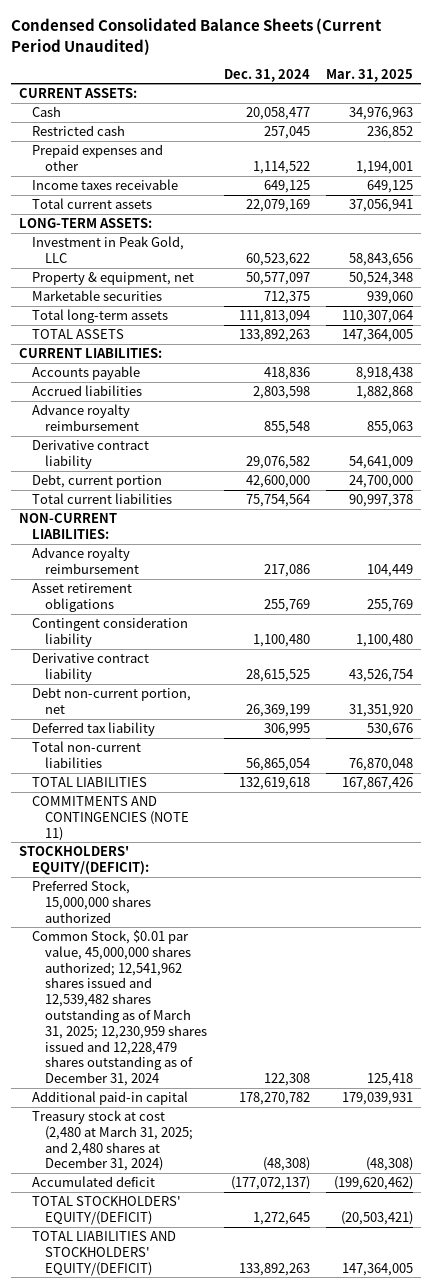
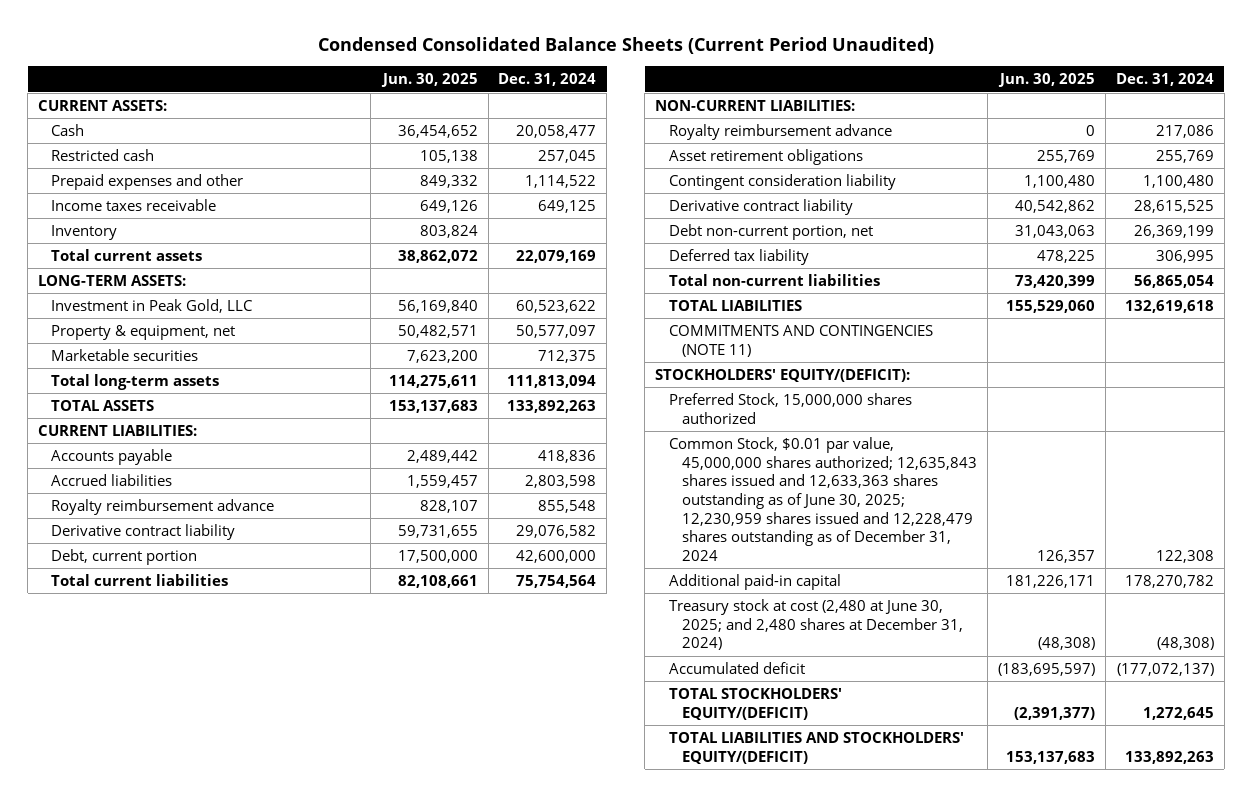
- | Dec. 31, 2024 | Mar. 31, 2025
+ | Jun. 30, 2025 | Dec. 31, 2024
+ Inventory | 803,824 |
- Advance royalty reimbursement | 855,548 | 855,063
+ Royalty reimbursement advance | 828,107 | 855,548
- Advance royalty reimbursement | 217,086 | 104,449
+ Royalty reimbursement advance | 0 | 217,086
- Common Stock, $0.01 par value, 45,000,000 shares authorized; 12,541,962 shares issued and 12,539,482 shares outstanding as of March 31, 2025; 12,230,959 shares issued and 12,228,479 shares outstanding as of December 31, 2024 | 122,308 | 125,418
+ Common Stock, $0.01 par value, 45,000,000 shares authorized; 12,635,843 shares issued and 12,633,363 shares outstanding as of June 30, 2025; 12,230,959 shares issued and 12,228,479 shares outstanding as of December 31, 2024 | 126,357 | 122,308
- Treasury stock at cost (2,480 at March 31, 2025; and 2,480 shares at December 31, 2024) | (48,308) | (48,308)
+ Treasury stock at cost (2,480 at June 30, 2025; and 2,480 shares at December 31, 2024) | (48,308) | (48,308)

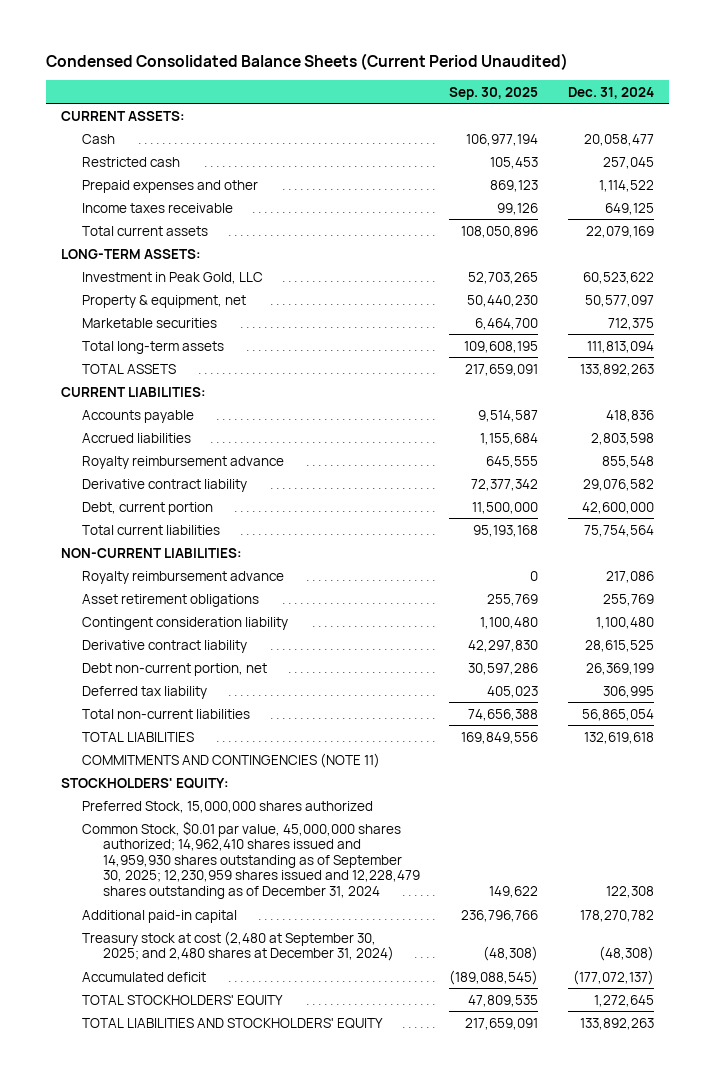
- | Jun. 30, 2025 | Dec. 31, 2024
+ | Sep. 30, 2025 | Dec. 31, 2024
- Inventory | 803,824 |
- STOCKHOLDERS' EQUITY/(DEFICIT):
+ STOCKHOLDERS' EQUITY:
- Common Stock, $0.01 par value, 45,000,000 shares authorized; 12,635,843 shares issued and 12,633,363 shares outstanding as of June 30, 2025; 12,230,959 shares issued and 12,228,479 shares outstanding as of December 31, 2024 | 126,357 | 122,308
+ Common Stock, $0.01 par value, 45,000,000 shares authorized; 14,962,410 shares issued and 14,959,930 shares outstanding as of September 30, 2025; 12,230,959 shares issued and 12,228,479 shares outstanding as of December 31, 2024 | 149,622 | 122,308
- Treasury stock at cost (2,480 at June 30, 2025; and 2,480 shares at December 31, 2024) | (48,308) | (48,308)
+ Treasury stock at cost (2,480 at September 30, 2025; and 2,480 shares at December 31, 2024) | (48,308) | (48,308)
- TOTAL STOCKHOLDERS' EQUITY/(DEFICIT) | (2,391,377) | 1,272,645
- TOTAL LIABILITIES AND STOCKHOLDERS' EQUITY/(DEFICIT) | 153,137,683 | 133,892,263
+ TOTAL STOCKHOLDERS' EQUITY | 47,809,535 | 1,272,645
+ TOTAL LIABILITIES AND STOCKHOLDERS' EQUITY | 217,659,091 | 133,892,263

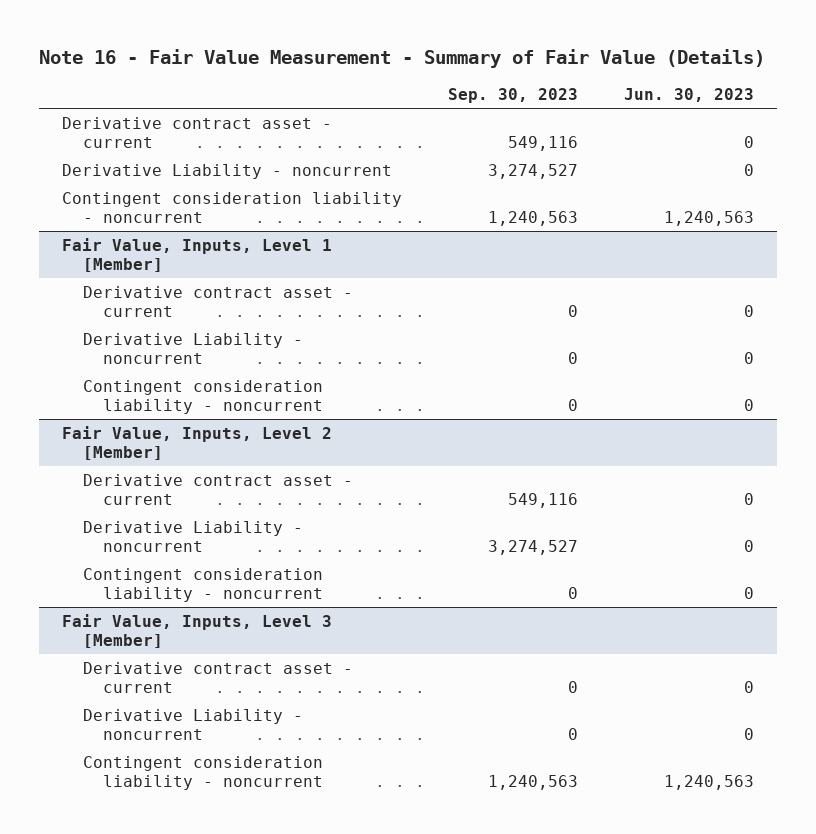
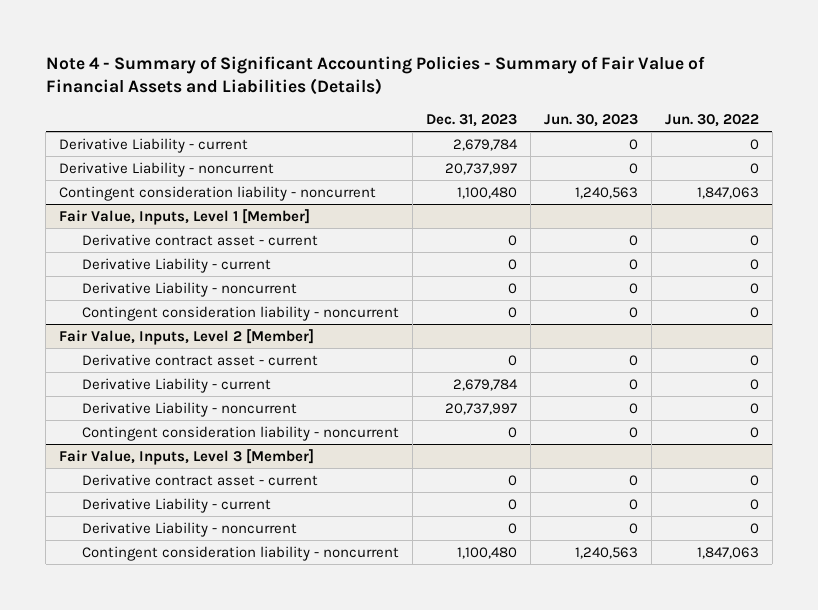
- Note 16 - Fair Value Measurement - Summary of Fair Value (Details)
+ Note 4 - Summary of Significant Accounting Policies - Summary of Fair Value of Financial Assets and Liabilities (Details)
- | Sep. 30, 2023 | Jun. 30, 2023
+ | Dec. 31, 2023 | Jun. 30, 2023 | Jun. 30, 2022
- Derivative contract asset - current | 549,116 | 0
+ Derivative Liability - current | 2,679,784 | 0 | 0
@ Fair Value, Inputs, Level 1 [Member]
+ Derivative Liability - current | 0 | 0 | 0
@ Fair Value, Inputs, Level 2 [Member]
+ Derivative Liability - current | 2,679,784 | 0 | 0
@ Fair Value, Inputs, Level 3 [Member]
+ Derivative Liability - current | 0 | 0 | 0

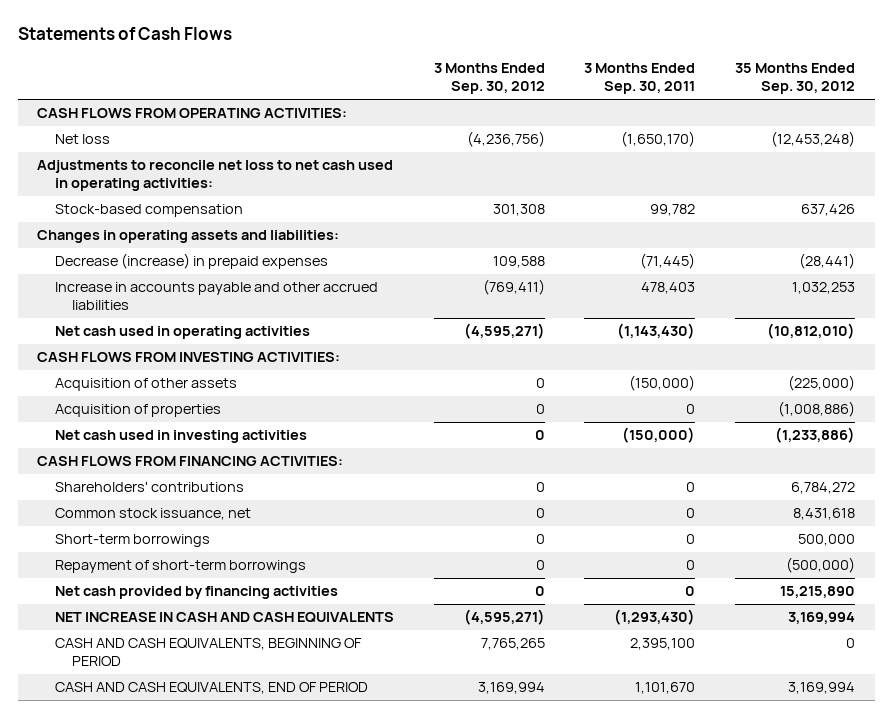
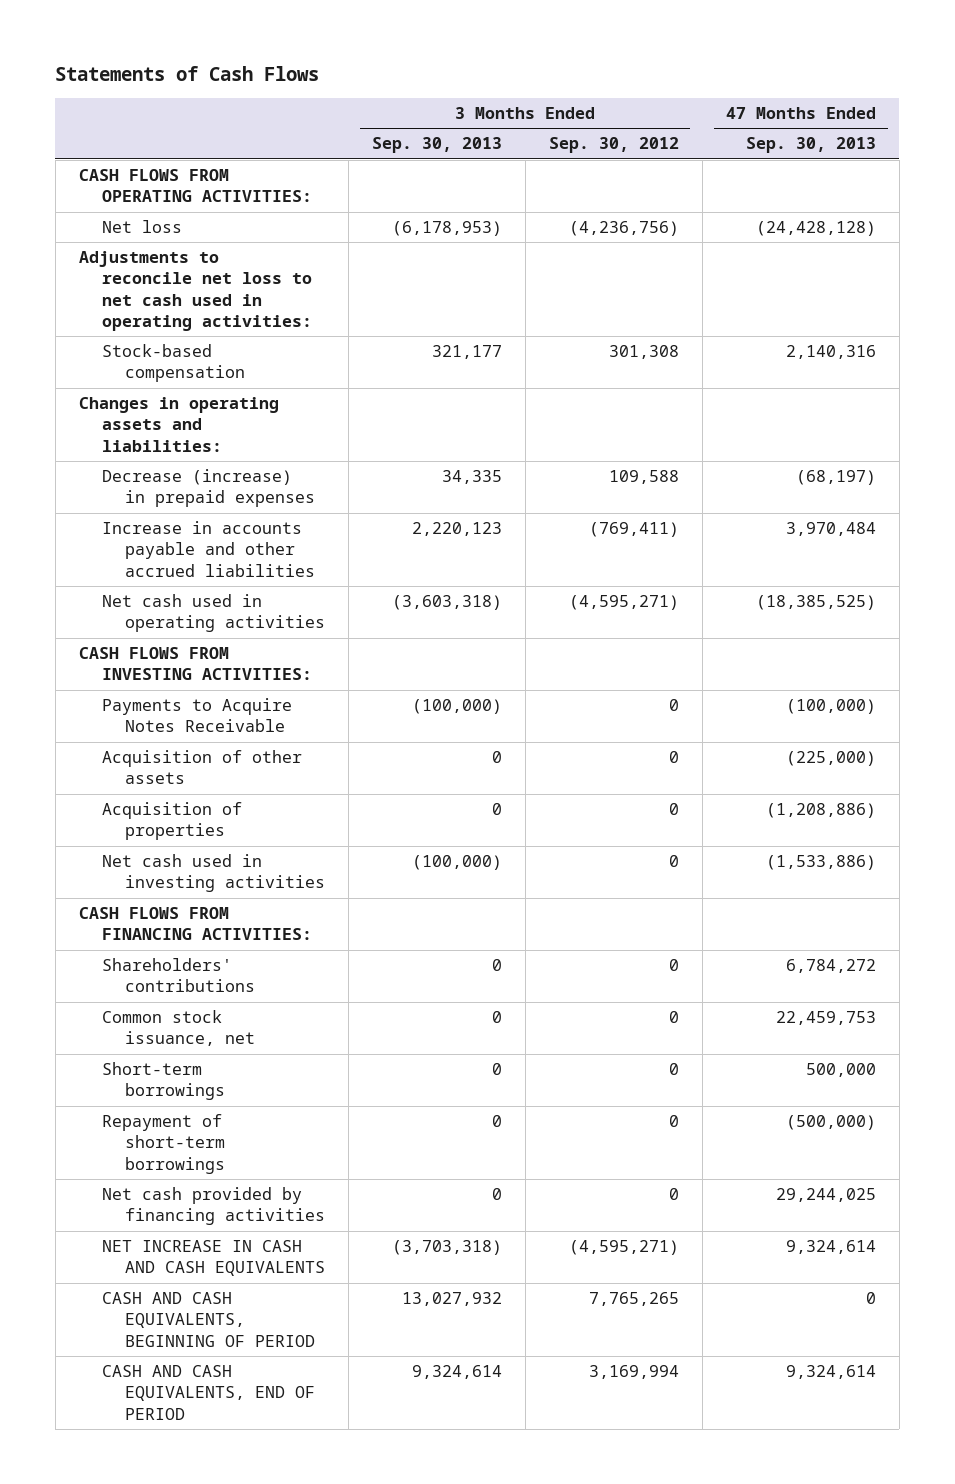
- | 3 Months Ended Sep. 30, 2012 | 3 Months Ended Sep. 30, 2011 | 35 Months Ended Sep. 30, 2012
+ | 3 Months Ended Sep. 30, 2013 | 3 Months Ended Sep. 30, 2012 | 47 Months Ended Sep. 30, 2013
+ Payments to Acquire Notes Receivable | (100,000) | 0 | (100,000)

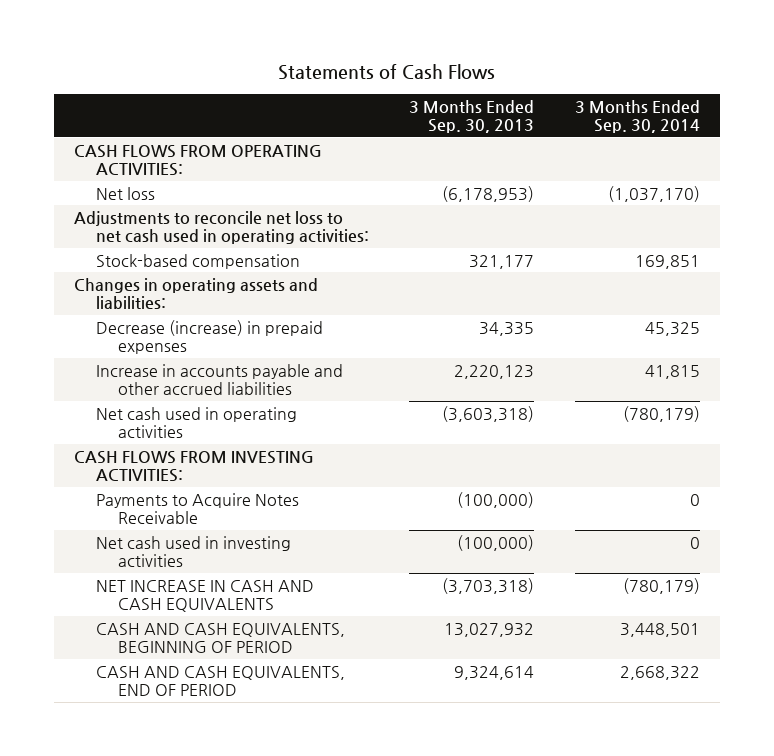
- | 3 Months Ended Sep. 30, 2013 | 3 Months Ended Sep. 30, 2012 | 47 Months Ended Sep. 30, 2013
+ | 3 Months Ended Sep. 30, 2013 | 3 Months Ended Sep. 30, 2014
- Acquisition of other assets | 0 | 0 | (225,000)
- Acquisition of properties | 0 | 0 | (1,208,886)
- CASH FLOWS FROM FINANCING ACTIVITIES:
- Shareholders' contributions | 0 | 0 | 6,784,272
- Common stock issuance, net | 0 | 0 | 22,459,753
- Short-term borrowings | 0 | 0 | 500,000
- Repayment of short-term borrowings | 0 | 0 | (500,000)
- Net cash provided by financing activities | 0 | 0 | 29,244,025

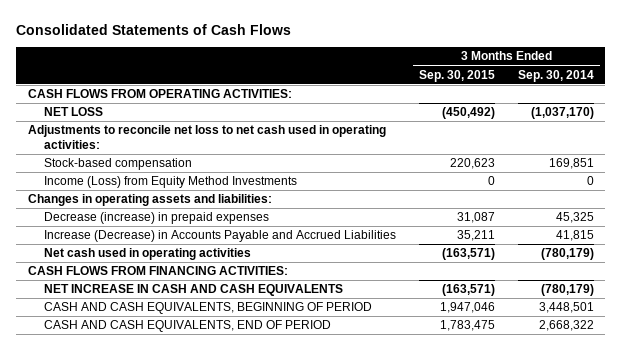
- Statements of Cash Flows
+ Consolidated Statements of Cash Flows
- | 3 Months Ended Sep. 30, 2013 | 3 Months Ended Sep. 30, 2014
+ | 3 Months Ended Sep. 30, 2015 | 3 Months Ended Sep. 30, 2014
- Net loss | (6,178,953) | (1,037,170)
+ NET LOSS | (450,492) | (1,037,170)
+ Income (Loss) from Equity Method Investments | 0 | 0
- Increase in accounts payable and other accrued liabilities | 2,220,123 | 41,815
+ Increase (Decrease) in Accounts Payable and Accrued Liabilities | 35,211 | 41,815
- CASH FLOWS FROM INVESTING ACTIVITIES:
- Payments to Acquire Notes Receivable | (100,000) | 0
- Net cash used in investing activities | (100,000) | 0
+ CASH FLOWS FROM FINANCING ACTIVITIES:

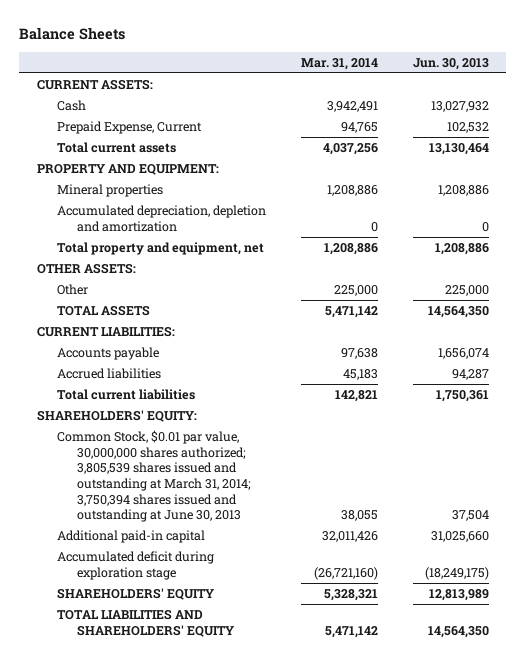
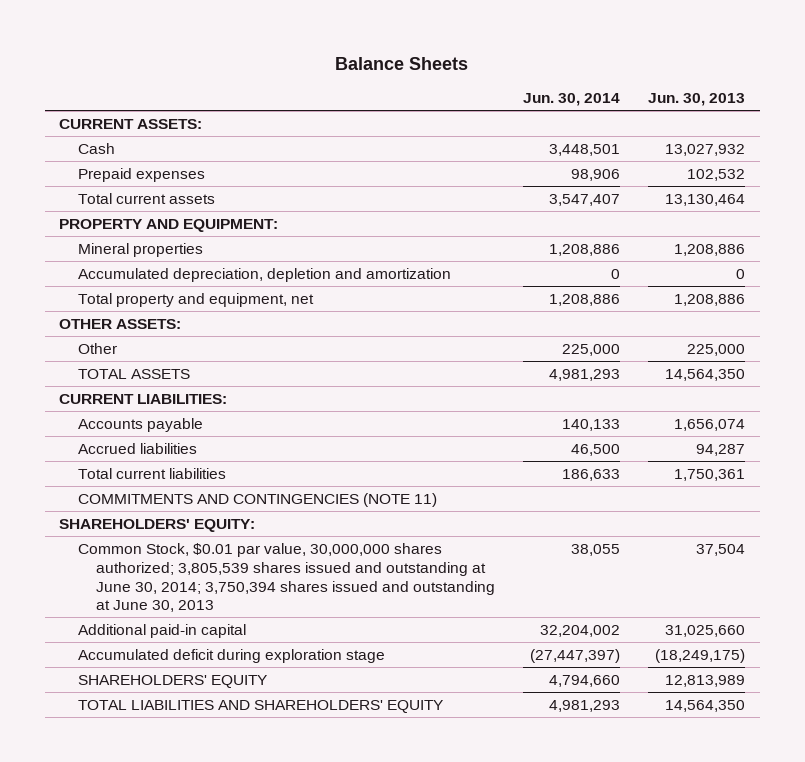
- | Mar. 31, 2014 | Jun. 30, 2013
+ | Jun. 30, 2014 | Jun. 30, 2013
- Prepaid Expense, Current | 94,765 | 102,532
+ Prepaid expenses | 98,906 | 102,532
+ COMMITMENTS AND CONTINGENCIES (NOTE 11)
- Common Stock, $0.01 par value, 30,000,000 shares authorized; 3,805,539 shares issued and outstanding at March 31, 2014; 3,750,394 shares issued and outstanding at June 30, 2013 | 38,055 | 37,504
+ Common Stock, $0.01 par value, 30,000,000 shares authorized; 3,805,539 shares issued and outstanding at June 30, 2014; 3,750,394 shares issued and outstanding at June 30, 2013 | 38,055 | 37,504

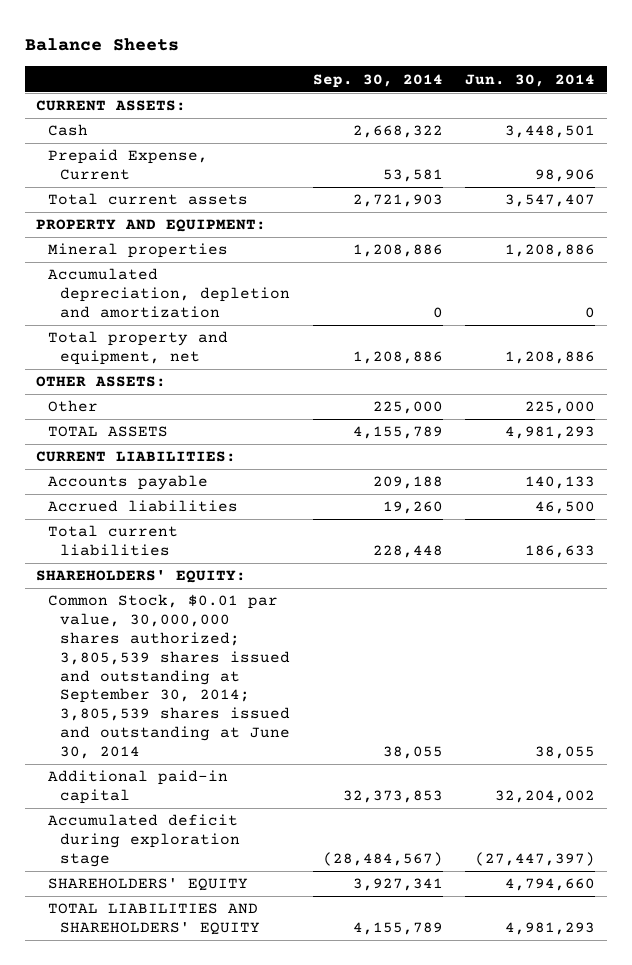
- | Jun. 30, 2014 | Jun. 30, 2013
+ | Sep. 30, 2014 | Jun. 30, 2014
- Prepaid expenses | 98,906 | 102,532
+ Prepaid Expense, Current | 53,581 | 98,906
- COMMITMENTS AND CONTINGENCIES (NOTE 11)
- Common Stock, $0.01 par value, 30,000,000 shares authorized; 3,805,539 shares issued and outstanding at June 30, 2014; 3,750,394 shares issued and outstanding at June 30, 2013 | 38,055 | 37,504
+ Common Stock, $0.01 par value, 30,000,000 shares authorized; 3,805,539 shares issued and outstanding at September 30, 2014; 3,805,539 shares issued and outstanding at June 30, 2014 | 38,055 | 38,055

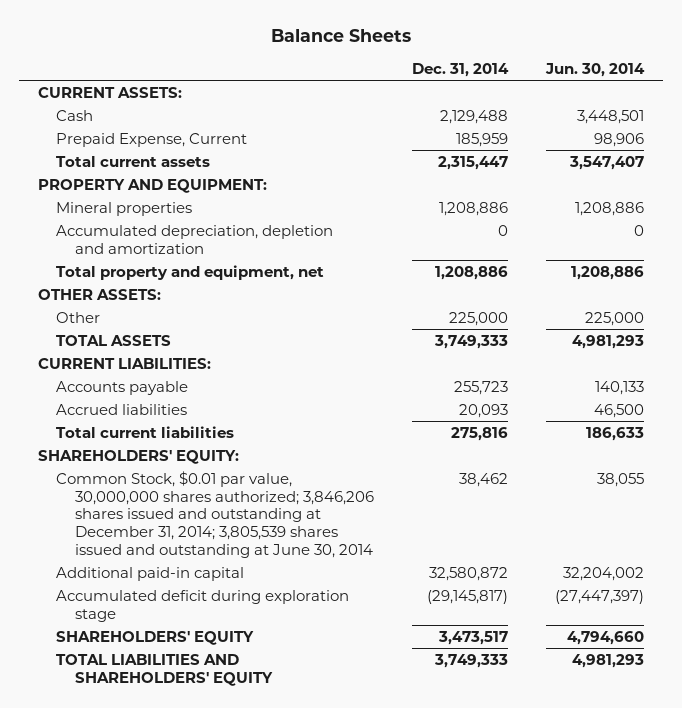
- | Sep. 30, 2014 | Jun. 30, 2014
+ | Dec. 31, 2014 | Jun. 30, 2014
- Common Stock, $0.01 par value, 30,000,000 shares authorized; 3,805,539 shares issued and outstanding at September 30, 2014; 3,805,539 shares issued and outstanding at June 30, 2014 | 38,055 | 38,055
+ Common Stock, $0.01 par value, 30,000,000 shares authorized; 3,846,206 shares issued and outstanding at December 31, 2014; 3,805,539 shares issued and outstanding at June 30, 2014 | 38,462 | 38,055

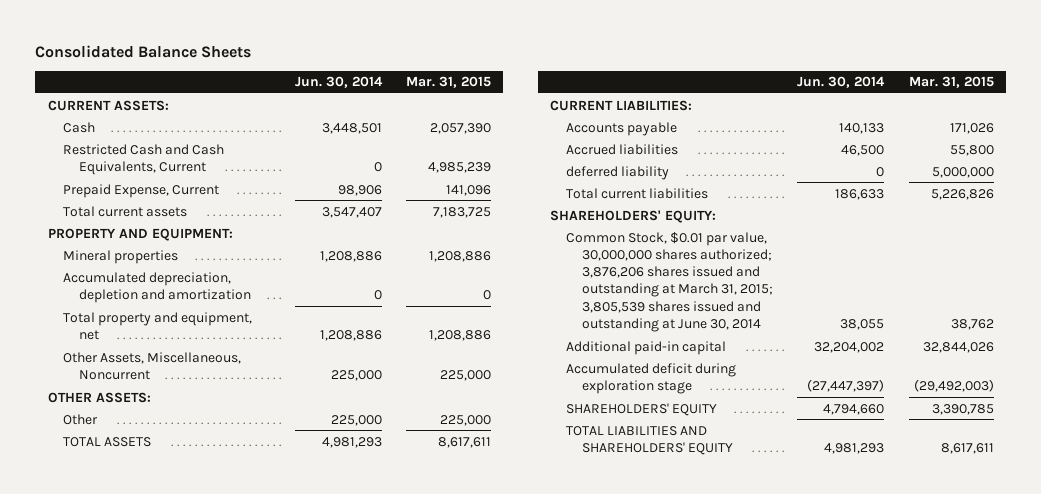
- Balance Sheets
+ Consolidated Balance Sheets
- | Dec. 31, 2014 | Jun. 30, 2014
+ | Jun. 30, 2014 | Mar. 31, 2015
+ Restricted Cash and Cash Equivalents, Current | 0 | 4,985,239
+ Other Assets, Miscellaneous, Noncurrent | 225,000 | 225,000
+ deferred liability | 0 | 5,000,000
- Common Stock, $0.01 par value, 30,000,000 shares authorized; 3,846,206 shares issued and outstanding at December 31, 2014; 3,805,539 shares issued and outstanding at June 30, 2014 | 38,462 | 38,055
+ Common Stock, $0.01 par value, 30,000,000 shares authorized; 3,876,206 shares issued and outstanding at March 31, 2015; 3,805,539 shares issued and outstanding at June 30, 2014 | 38,055 | 38,762

